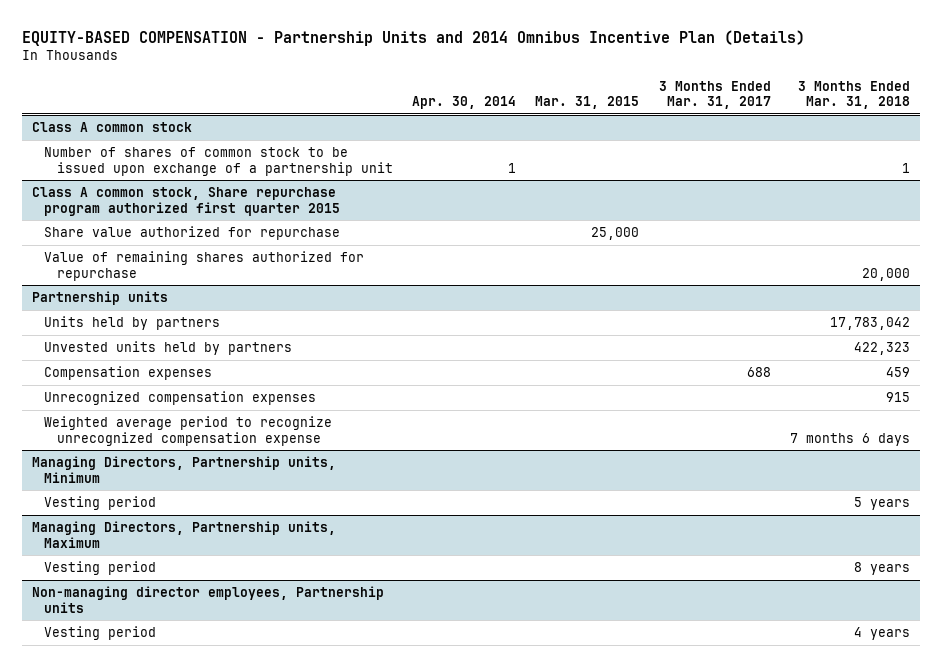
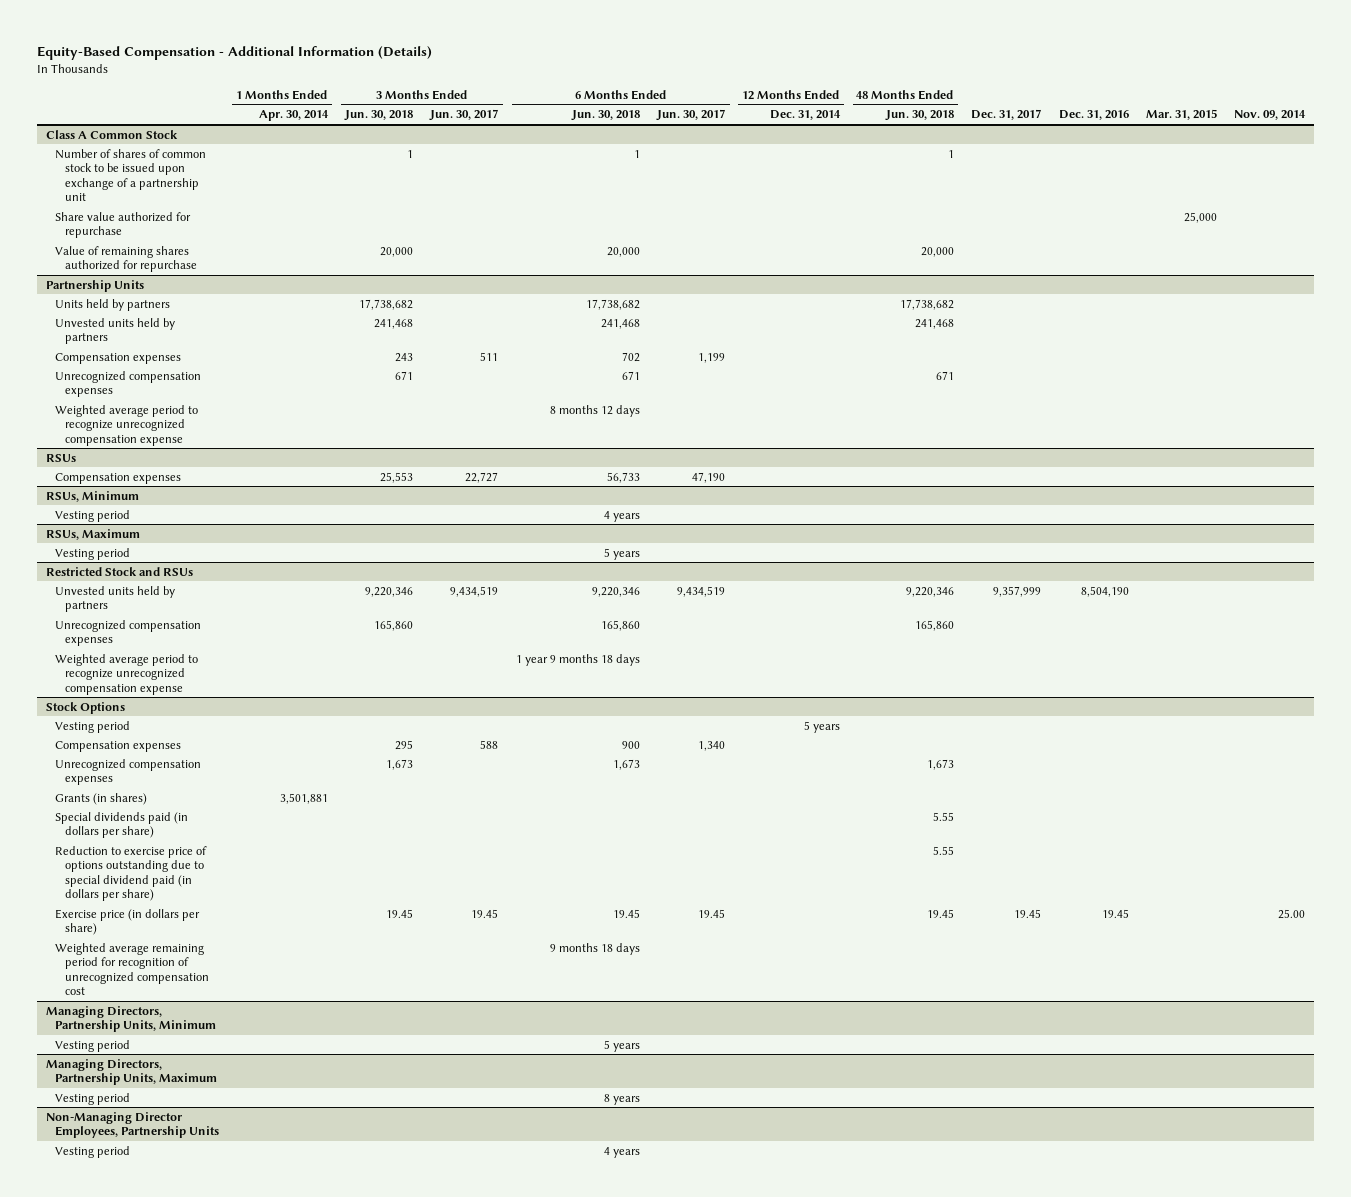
- EQUITY-BASED COMPENSATION - Partnership Units and 2014 Omnibus Incentive Plan (Details)
+ Equity-Based Compensation - Additional Information (Details)
- | Apr. 30, 2014 | Mar. 31, 2015 | 3 Months Ended Mar. 31, 2017 | 3 Months Ended Mar. 31, 2018
+ | 1 Months Ended Apr. 30, 2014 | 3 Months Ended Jun. 30, 2018 | 3 Months Ended Jun. 30, 2017 | 6 Months Ended Jun. 30, 2018 | 6 Months Ended Jun. 30, 2017 | 12 Months Ended Dec. 31, 2014 | 48 Months Ended Jun. 30, 2018 | Dec. 31, 2017 | Dec. 31, 2016 | Mar. 31, 2015 | Nov. 09, 2014
- Class A common stock
+ Class A Common Stock
- Class A common stock, Share repurchase program authorized first quarter 2015
- Share value authorized for repurchase | | 25,000 | |
- Value of remaining shares authorized for repurchase | | | | 20,000
- Partnership units
+ Share value authorized for repurchase | | | | | | | | | | 25,000 |
+ Value of remaining shares authorized for repurchase | | 20,000 | | 20,000 | | | 20,000 | | | |
+ Partnership Units
- Managing Directors, Partnership units, Minimum
+ RSUs
+ Compensation expenses | | 25,553 | 22,727 | 56,733 | 47,190 | | | | | |
+ RSUs, Minimum
+ Vesting period | | | | 4 years | | | | | | |
+ RSUs, Maximum
+ Vesting period | | | | 5 years | | | | | | |
+ Restricted Stock and RSUs
+ Unvested units held by partners | | 9,220,346 | 9,434,519 | 9,220,346 | 9,434,519 | | 9,220,346 | 9,357,999 | 8,504,190 | |
+ Unrecognized compensation expenses | | 165,860 | | 165,860 | | | 165,860 | | | |
+ Weighted average period to recognize unrecognized compensation expense | | | | 1 year 9 months 18 days | | | | | | |
+ Stock Options
+ Vesting period | | | | | | 5 years | | | | |
+ Compensation expenses | | 295 | 588 | 900 | 1,340 | | | | | |
+ Unrecognized compensation expenses | | 1,673 | | 1,673 | | | 1,673 | | | |
+ Grants (in shares) | 3,501,881 | | | | | | | | | |
+ Special dividends paid (in dollars per share) | | | | | | | 5.55 | | | |
+ Reduction to exercise price of options outstanding due to special dividend paid (in dollars per share) | | | | | | | 5.55 | | | |
+ Exercise price (in dollars per share) | | 19.45 | 19.45 | 19.45 | 19.45 | | 19.45 | 19.45 | 19.45 | | 25.00
+ Weighted average remaining period for recognition of unrecognized compensation cost | | | | 9 months 18 days | | | | | | |
+ Managing Directors, Partnership Units, Minimum
- Managing Directors, Partnership units, Maximum
+ Managing Directors, Partnership Units, Maximum
- Non-managing director employees, Partnership units
+ Non-Managing Director Employees, Partnership Units

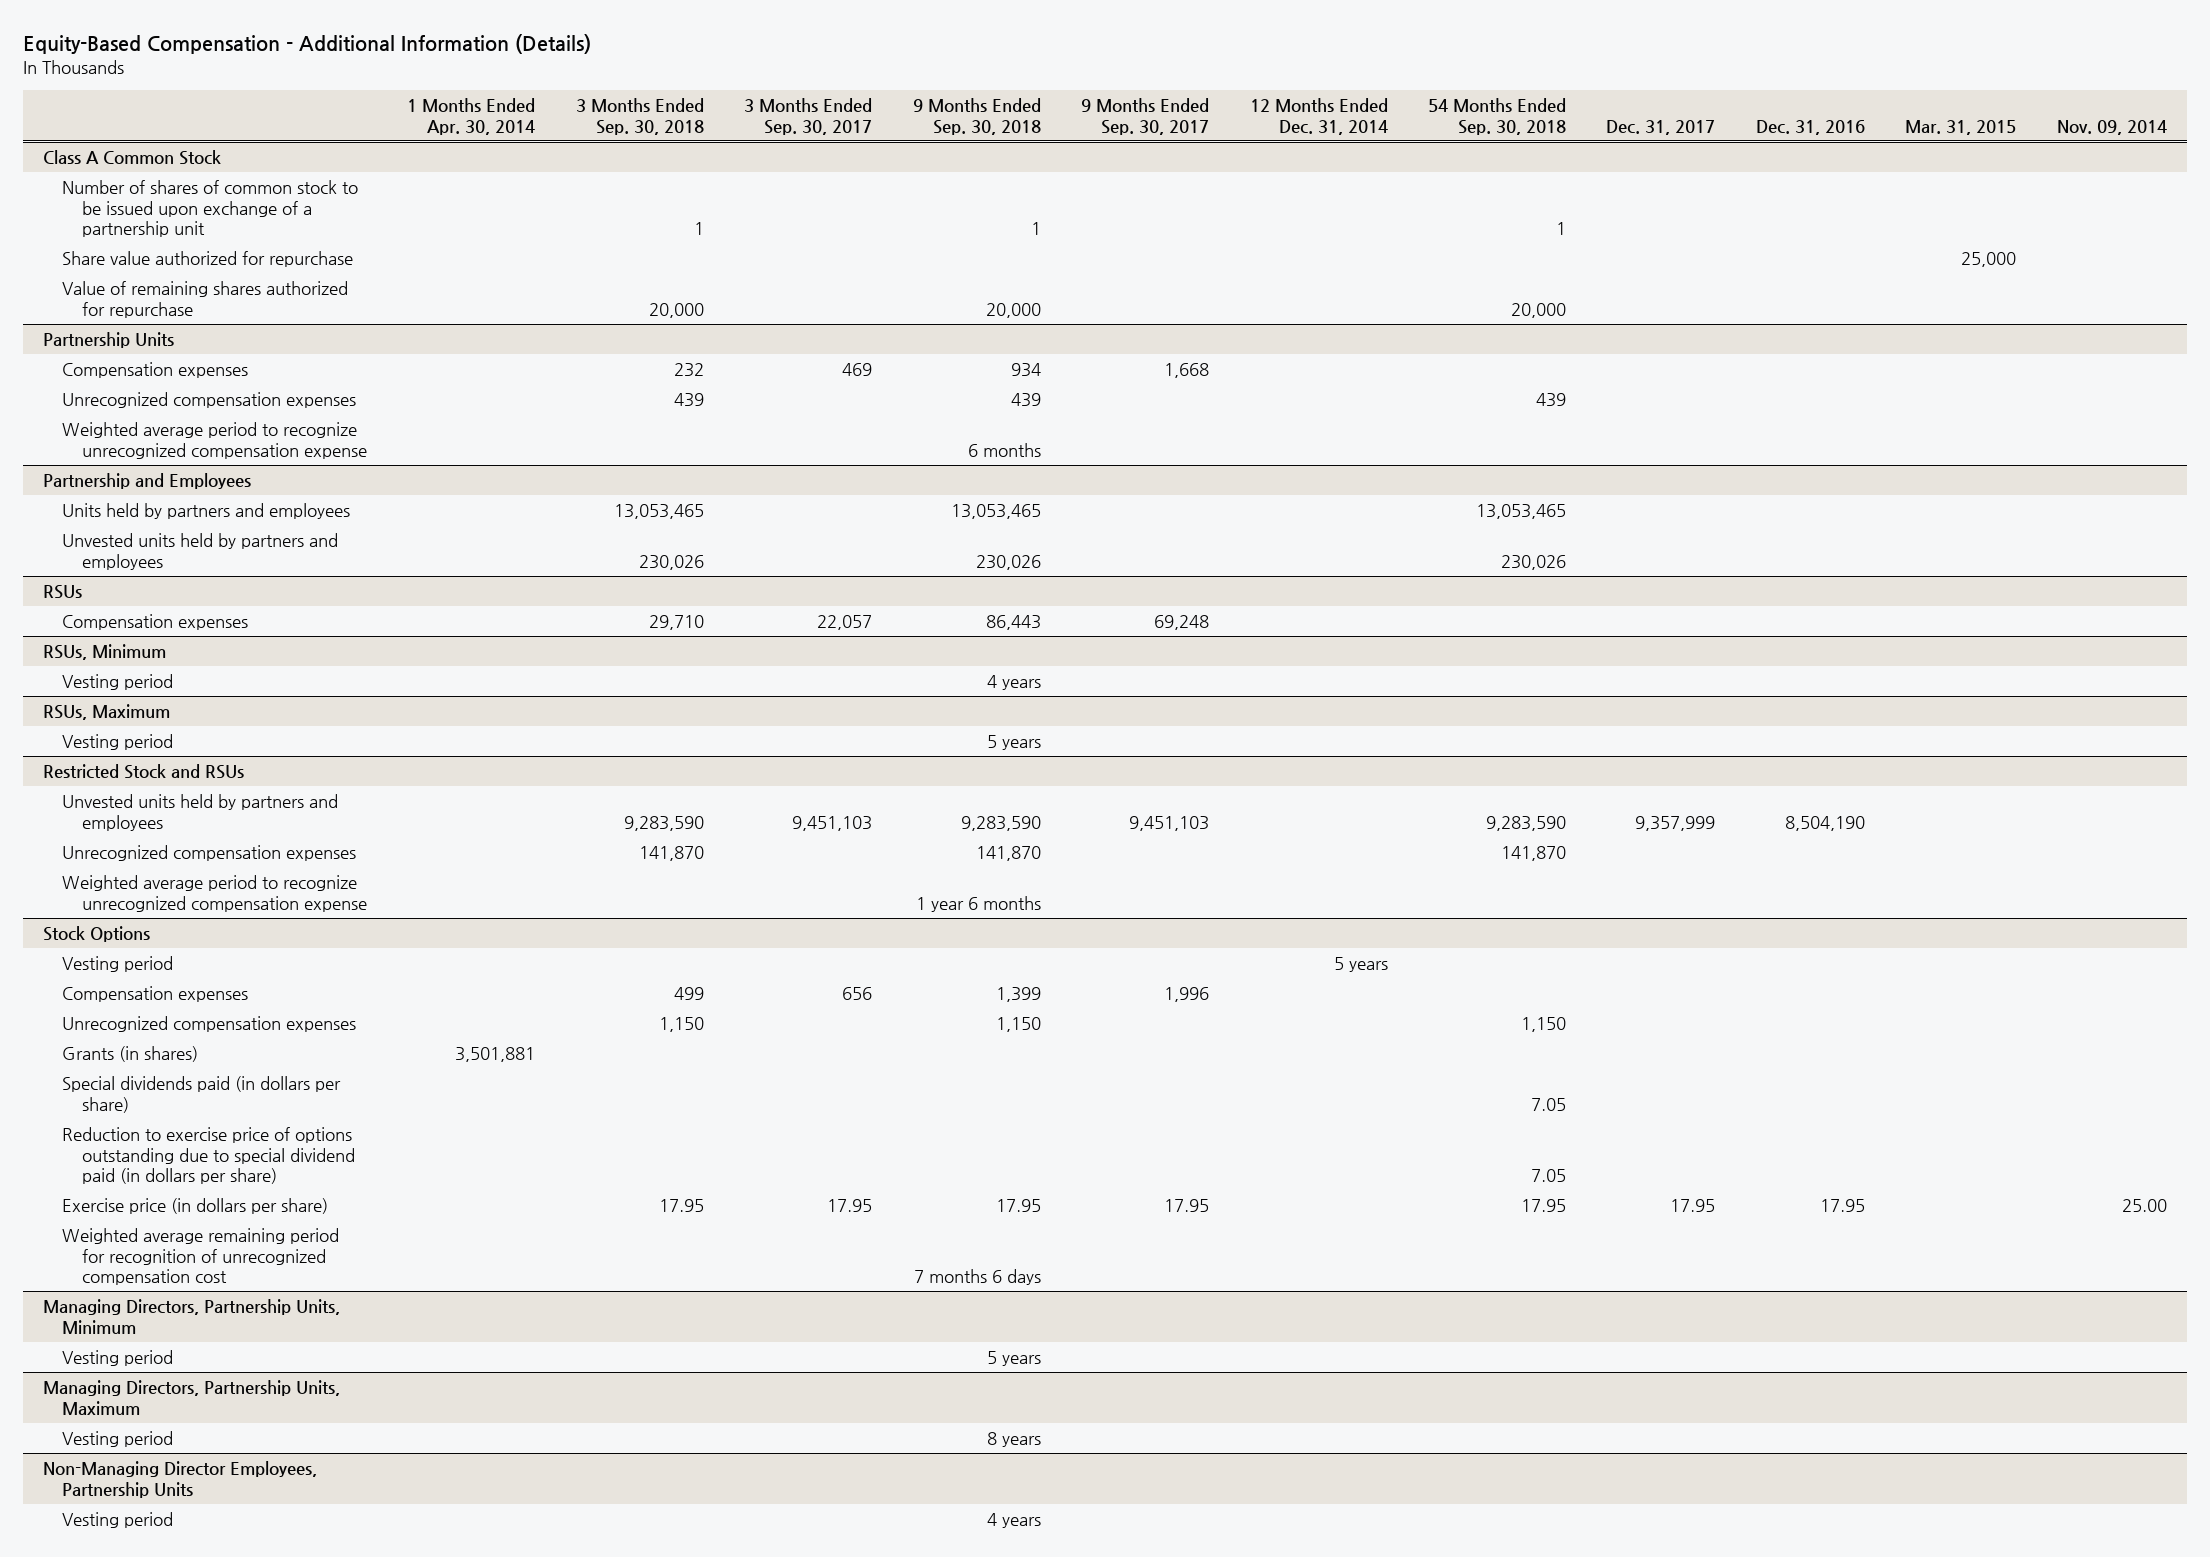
- | 1 Months Ended Apr. 30, 2014 | 3 Months Ended Jun. 30, 2018 | 3 Months Ended Jun. 30, 2017 | 6 Months Ended Jun. 30, 2018 | 6 Months Ended Jun. 30, 2017 | 12 Months Ended Dec. 31, 2014 | 48 Months Ended Jun. 30, 2018 | Dec. 31, 2017 | Dec. 31, 2016 | Mar. 31, 2015 | Nov. 09, 2014
+ | 1 Months Ended Apr. 30, 2014 | 3 Months Ended Sep. 30, 2018 | 3 Months Ended Sep. 30, 2017 | 9 Months Ended Sep. 30, 2018 | 9 Months Ended Sep. 30, 2017 | 12 Months Ended Dec. 31, 2014 | 54 Months Ended Sep. 30, 2018 | Dec. 31, 2017 | Dec. 31, 2016 | Mar. 31, 2015 | Nov. 09, 2014
@ Partnership Units
- Units held by partners | | 17,738,682 | | 17,738,682 | | | 17,738,682 | | | |
- Unvested units held by partners | | 241,468 | | 241,468 | | | 241,468 | | | |
+ Partnership and Employees
+ Units held by partners and employees | | 13,053,465 | | 13,053,465 | | | 13,053,465 | | | |
+ Unvested units held by partners and employees | | 230,026 | | 230,026 | | | 230,026 | | | |
@ Restricted Stock and RSUs
- Unvested units held by partners | | 9,220,346 | 9,434,519 | 9,220,346 | 9,434,519 | | 9,220,346 | 9,357,999 | 8,504,190 | |
+ Unvested units held by partners and employees | | 9,283,590 | 9,451,103 | 9,283,590 | 9,451,103 | | 9,283,590 | 9,357,999 | 8,504,190 | |
@ Stock Options
- Exercise price (in dollars per share) | | 19.45 | 19.45 | 19.45 | 19.45 | | 19.45 | 19.45 | 19.45 | | 25.00
+ Exercise price (in dollars per share) | | 17.95 | 17.95 | 17.95 | 17.95 | | 17.95 | 17.95 | 17.95 | | 25.00

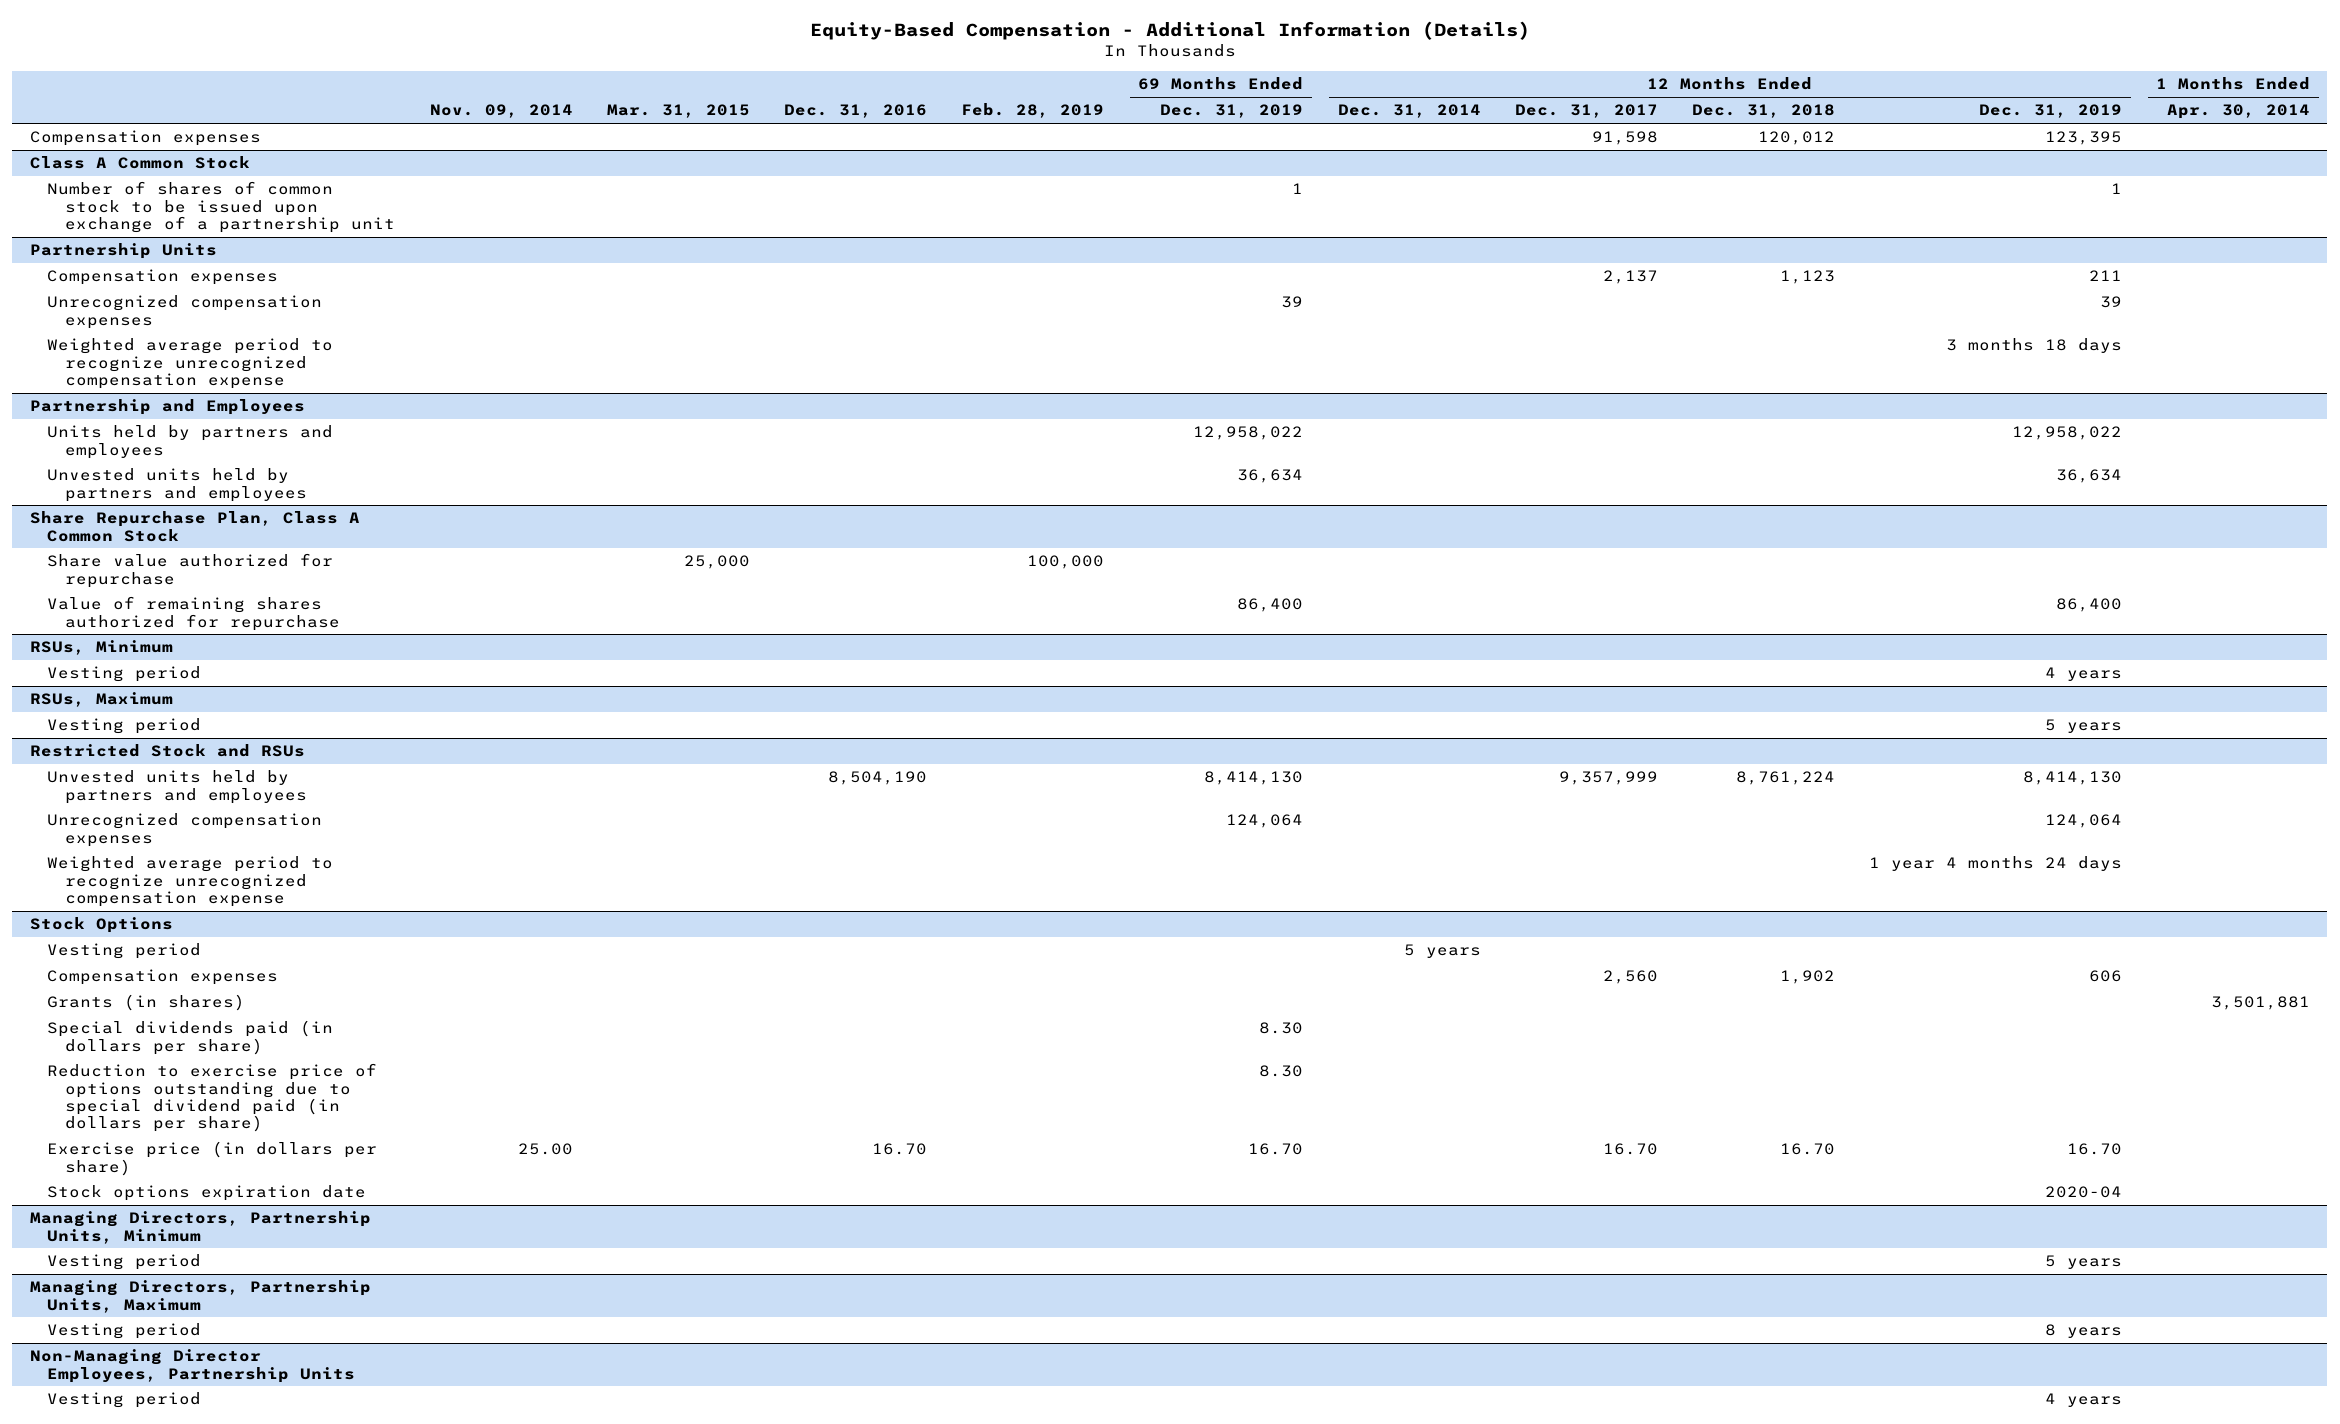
- | 1 Months Ended Apr. 30, 2014 | 3 Months Ended Sep. 30, 2018 | 3 Months Ended Sep. 30, 2017 | 9 Months Ended Sep. 30, 2018 | 9 Months Ended Sep. 30, 2017 | 12 Months Ended Dec. 31, 2014 | 54 Months Ended Sep. 30, 2018 | Dec. 31, 2017 | Dec. 31, 2016 | Mar. 31, 2015 | Nov. 09, 2014
+ | Nov. 09, 2014 | Mar. 31, 2015 | Dec. 31, 2016 | Feb. 28, 2019 | 69 Months Ended Dec. 31, 2019 | 12 Months Ended Dec. 31, 2014 | 12 Months Ended Dec. 31, 2017 | 12 Months Ended Dec. 31, 2018 | 12 Months Ended Dec. 31, 2019 | 1 Months Ended Apr. 30, 2014
+ Compensation expenses | | | | | | | 91,598 | 120,012 | 123,395 |
@ Class A Common Stock
- Share value authorized for repurchase | | | | | | | | | | 25,000 |
- Value of remaining shares authorized for repurchase | | 20,000 | | 20,000 | | | 20,000 | | | |
- RSUs
- Compensation expenses | | 29,710 | 22,057 | 86,443 | 69,248 | | | | | |
+ Share Repurchase Plan, Class A Common Stock
+ Share value authorized for repurchase | | 25,000 | | 100,000 | | | | | |
+ Value of remaining shares authorized for repurchase | | | | | 86,400 | | | | 86,400 |
@ Stock Options
- Unrecognized compensation expenses | | 1,150 | | 1,150 | | | 1,150 | | | |
- Exercise price (in dollars per share) | | 17.95 | 17.95 | 17.95 | 17.95 | | 17.95 | 17.95 | 17.95 | | 25.00
- Weighted average remaining period for recognition of unrecognized compensation cost | | | | 7 months 6 days | | | | | | |
+ Exercise price (in dollars per share) | 25.00 | | 16.70 | | 16.70 | | 16.70 | 16.70 | 16.70 |
+ Stock options expiration date | | | | | | | | | 2020-04 |

